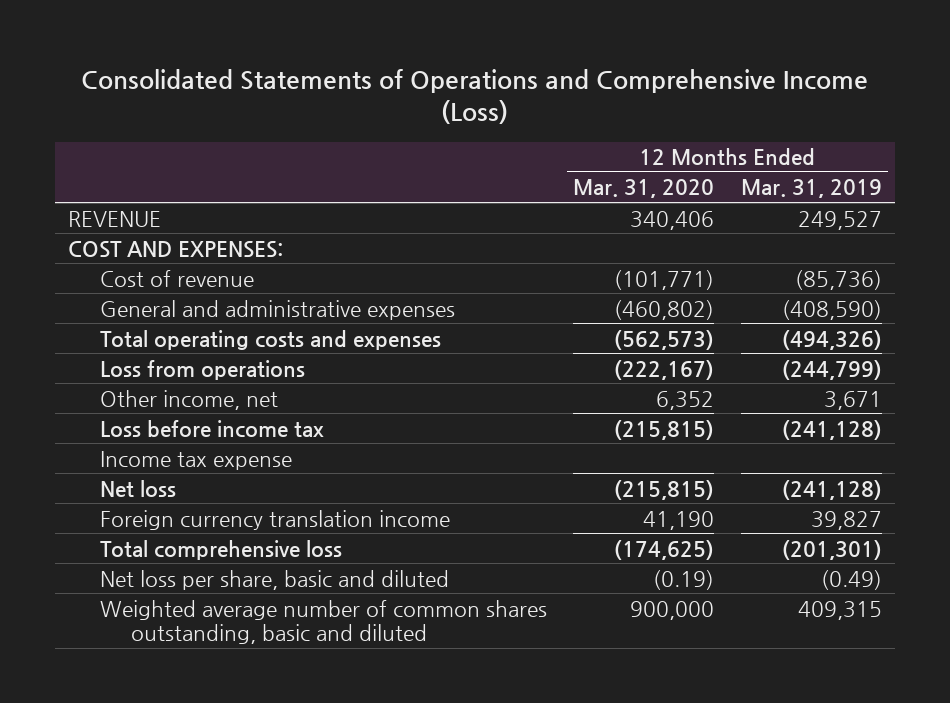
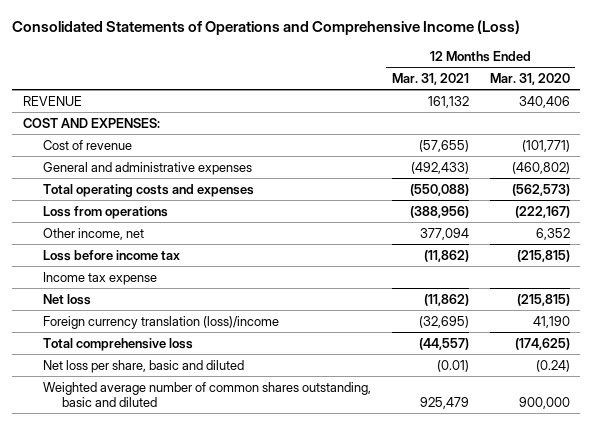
- | 12 Months Ended Mar. 31, 2020 | 12 Months Ended Mar. 31, 2019
+ | 12 Months Ended Mar. 31, 2021 | 12 Months Ended Mar. 31, 2020
- Foreign currency translation income | 41,190 | 39,827
+ Foreign currency translation (loss)/income | (32,695) | 41,190
- Net loss per share, basic and diluted | (0.19) | (0.49)
+ Net loss per share, basic and diluted | (0.01) | (0.24)

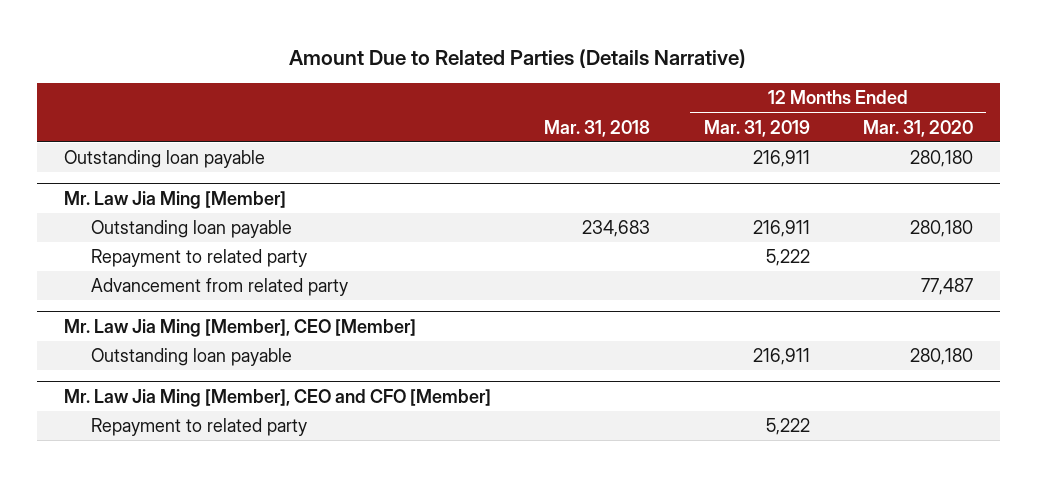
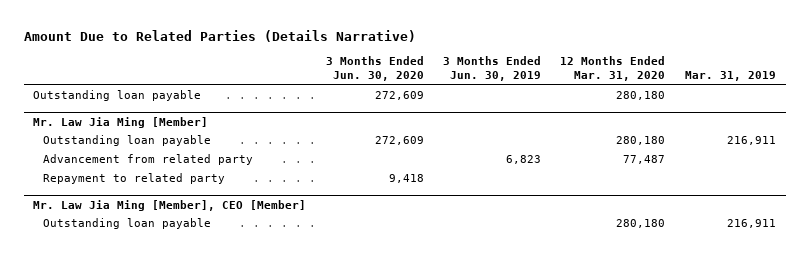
- | Mar. 31, 2018 | 12 Months Ended Mar. 31, 2019 | 12 Months Ended Mar. 31, 2020
+ | 3 Months Ended Jun. 30, 2020 | 3 Months Ended Jun. 30, 2019 | 12 Months Ended Mar. 31, 2020 | Mar. 31, 2019
@ Mr. Law Jia Ming [Member]
moved down: Repayment to related party | 9,418 | | |
- Mr. Law Jia Ming [Member], CEO and CFO [Member]
- Repayment to related party | | 5,222 |

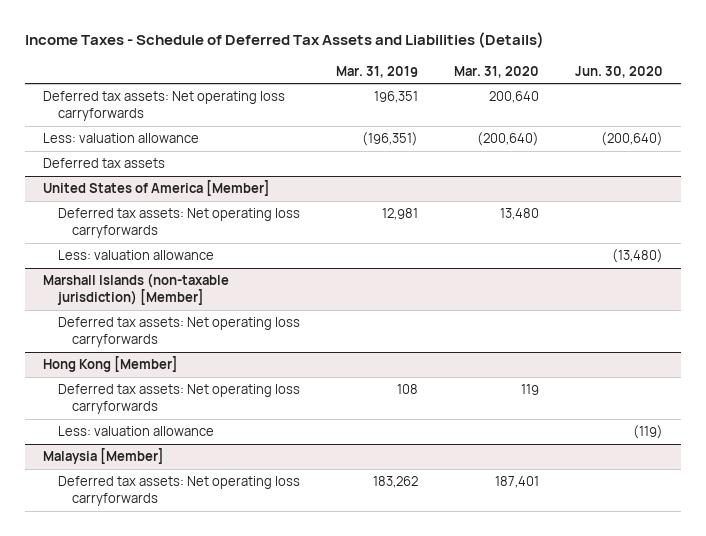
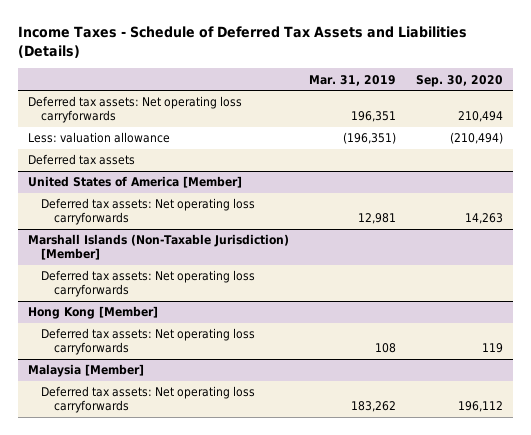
- | Mar. 31, 2019 | Mar. 31, 2020 | Jun. 30, 2020
+ | Mar. 31, 2019 | Sep. 30, 2020
@ United States of America [Member]
- Less: valuation allowance | | | (13,480)
- Marshall Islands (non-taxable jurisdiction) [Member]
+ Marshall Islands (Non-Taxable Jurisdiction) [Member]
@ Hong Kong [Member]
- Less: valuation allowance | | | (119)

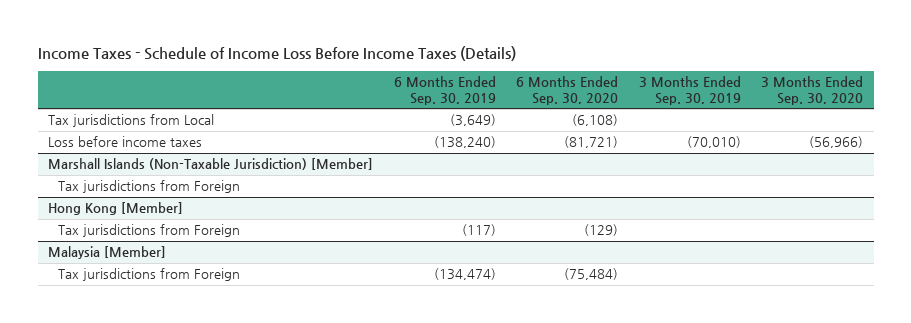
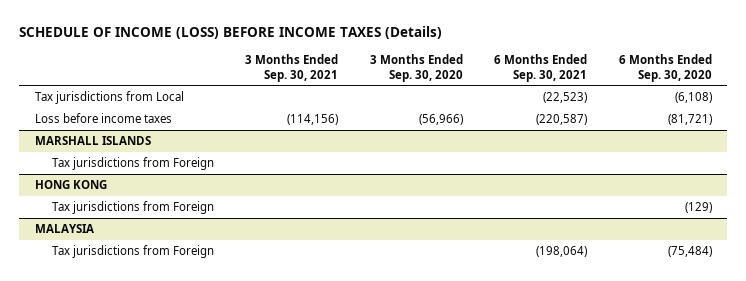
- Income Taxes - Schedule of Income Loss Before Income Taxes (Details)
+ SCHEDULE OF INCOME (LOSS) BEFORE INCOME TAXES (Details)
- | 6 Months Ended Sep. 30, 2019 | 6 Months Ended Sep. 30, 2020 | 3 Months Ended Sep. 30, 2019 | 3 Months Ended Sep. 30, 2020
+ | 3 Months Ended Sep. 30, 2021 | 3 Months Ended Sep. 30, 2020 | 6 Months Ended Sep. 30, 2021 | 6 Months Ended Sep. 30, 2020
- Marshall Islands (Non-Taxable Jurisdiction) [Member]
+ MARSHALL ISLANDS
- Hong Kong [Member]
+ HONG KONG
- Malaysia [Member]
+ MALAYSIA

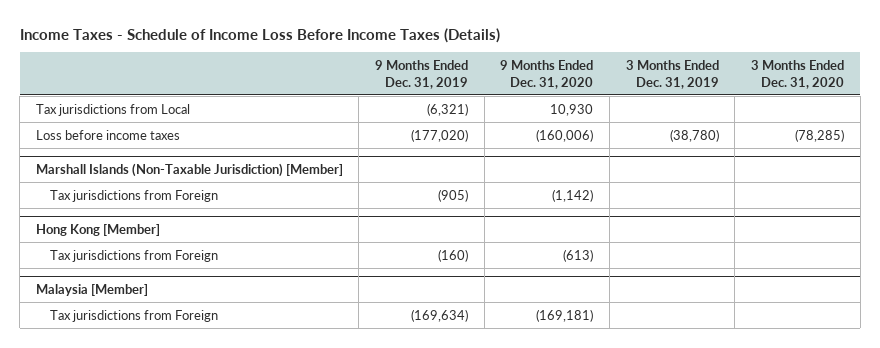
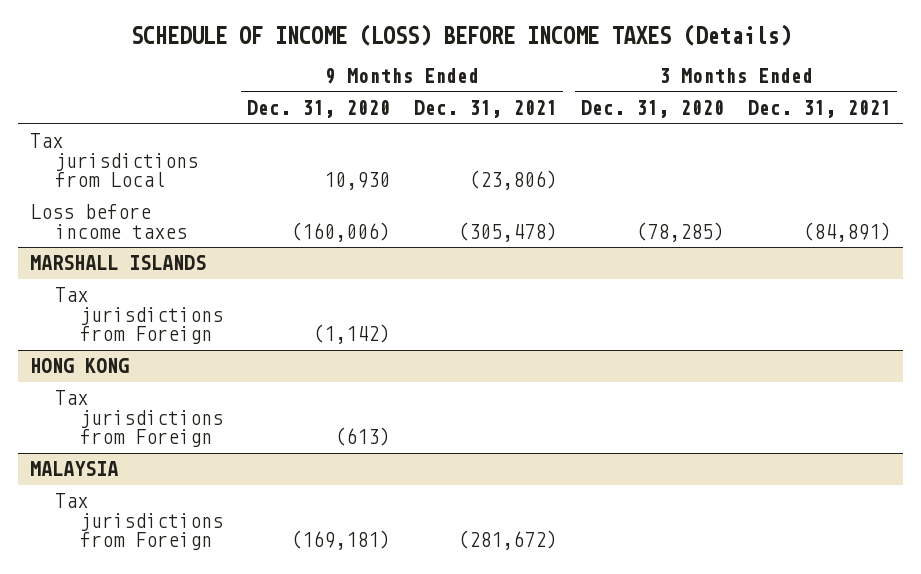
- Income Taxes - Schedule of Income Loss Before Income Taxes (Details)
+ SCHEDULE OF INCOME (LOSS) BEFORE INCOME TAXES (Details)
- | 9 Months Ended Dec. 31, 2019 | 9 Months Ended Dec. 31, 2020 | 3 Months Ended Dec. 31, 2019 | 3 Months Ended Dec. 31, 2020
+ | 9 Months Ended Dec. 31, 2020 | 9 Months Ended Dec. 31, 2021 | 3 Months Ended Dec. 31, 2020 | 3 Months Ended Dec. 31, 2021
- Marshall Islands (Non-Taxable Jurisdiction) [Member]
+ MARSHALL ISLANDS
- Hong Kong [Member]
+ HONG KONG
- Malaysia [Member]
+ MALAYSIA

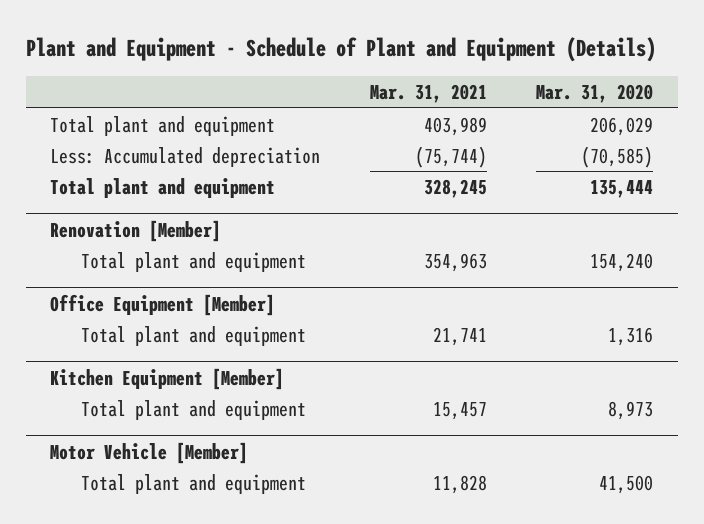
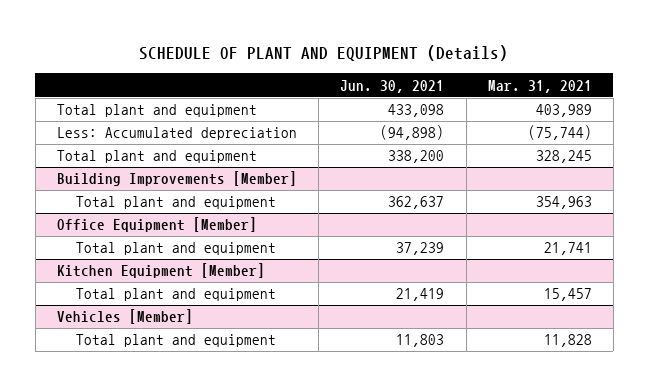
- Plant and Equipment - Schedule of Plant and Equipment (Details)
+ SCHEDULE OF PLANT AND EQUIPMENT (Details)
- | Mar. 31, 2021 | Mar. 31, 2020
+ | Jun. 30, 2021 | Mar. 31, 2021
- Renovation [Member]
+ Building Improvements [Member]
- Motor Vehicle [Member]
+ Vehicles [Member]

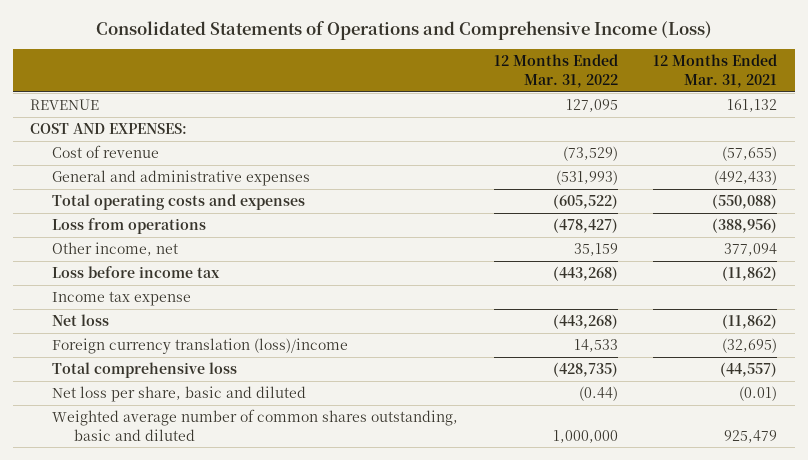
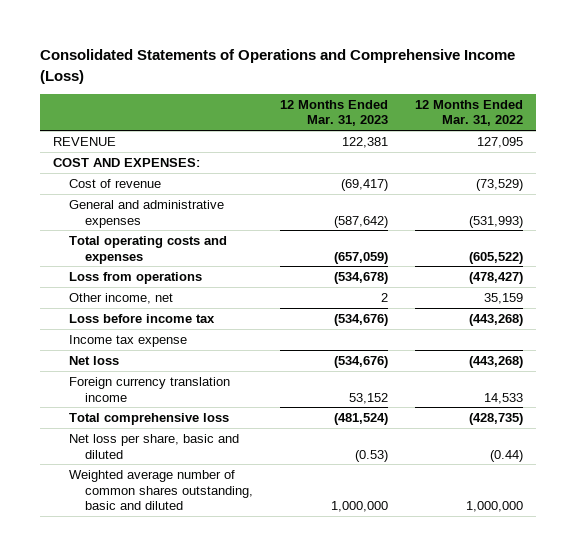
- | 12 Months Ended Mar. 31, 2022 | 12 Months Ended Mar. 31, 2021
+ | 12 Months Ended Mar. 31, 2023 | 12 Months Ended Mar. 31, 2022
- Foreign currency translation (loss)/income | 14,533 | (32,695)
+ Foreign currency translation income | 53,152 | 14,533

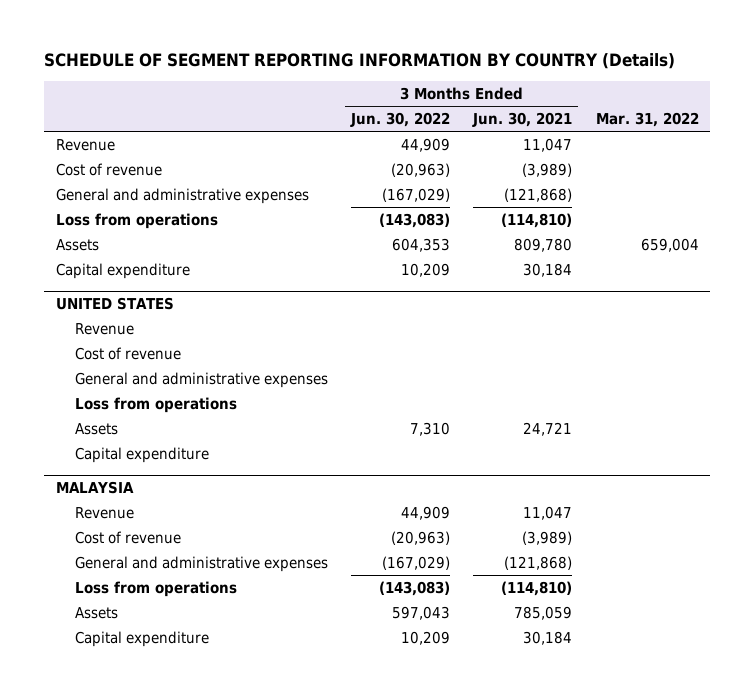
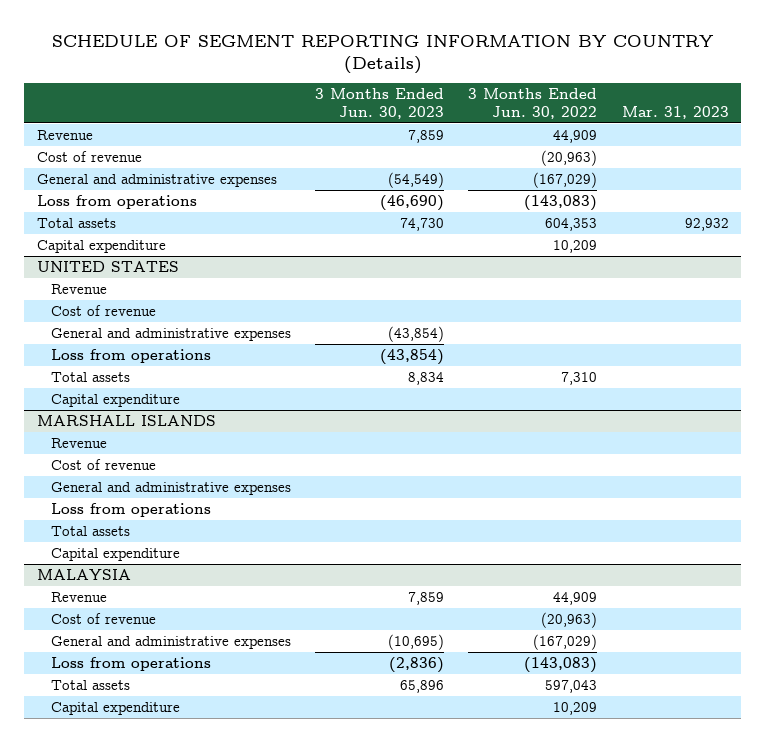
- | 3 Months Ended Jun. 30, 2022 | 3 Months Ended Jun. 30, 2021 | Mar. 31, 2022
+ | 3 Months Ended Jun. 30, 2023 | 3 Months Ended Jun. 30, 2022 | Mar. 31, 2023
- Assets | 604,353 | 809,780 | 659,004
+ Total assets | 74,730 | 604,353 | 92,932
@ UNITED STATES
- Assets | 7,310 | 24,721 |
+ Total assets | 8,834 | 7,310 |
+ MARSHALL ISLANDS
+ Revenue
+ Cost of revenue
+ General and administrative expenses
+ Loss from operations
+ Total assets
+ Capital expenditure
@ MALAYSIA
- Assets | 597,043 | 785,059 |
+ Total assets | 65,896 | 597,043 |

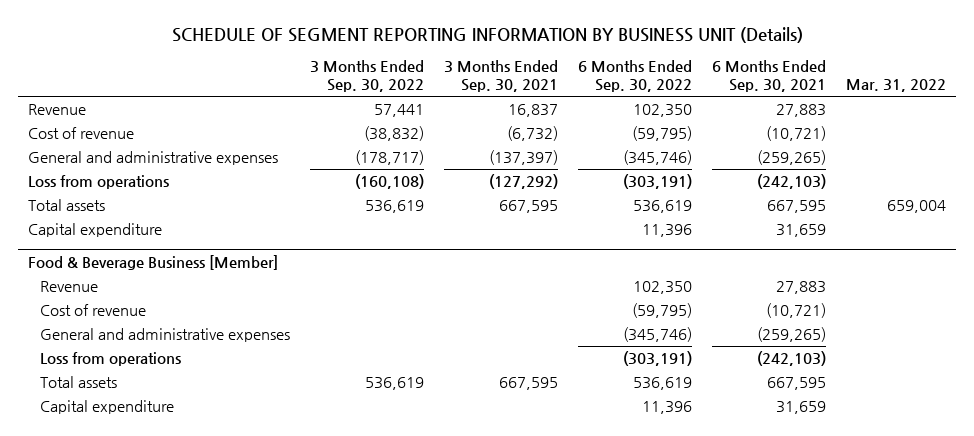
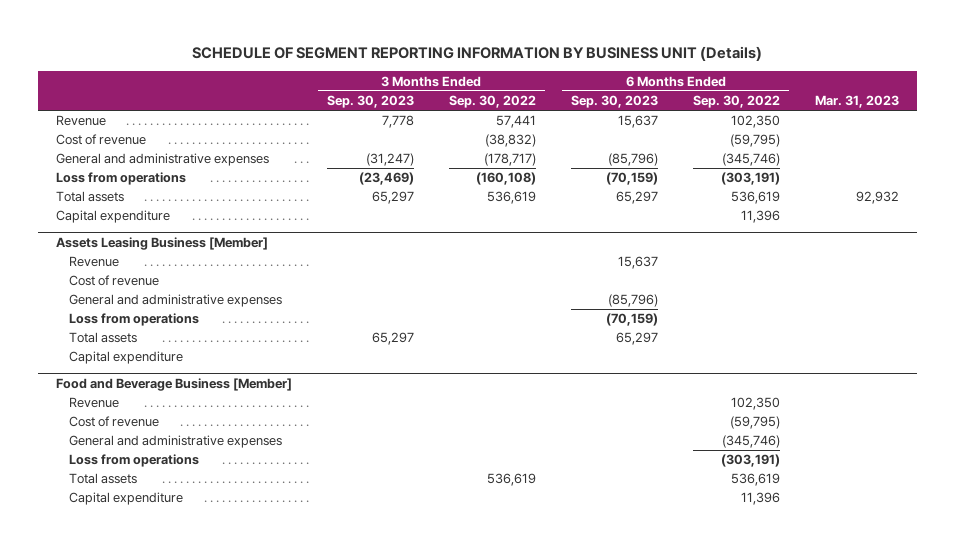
- | 3 Months Ended Sep. 30, 2022 | 3 Months Ended Sep. 30, 2021 | 6 Months Ended Sep. 30, 2022 | 6 Months Ended Sep. 30, 2021 | Mar. 31, 2022
+ | 3 Months Ended Sep. 30, 2023 | 3 Months Ended Sep. 30, 2022 | 6 Months Ended Sep. 30, 2023 | 6 Months Ended Sep. 30, 2022 | Mar. 31, 2023
- Food & Beverage Business [Member]
+ Assets Leasing Business [Member]
+ Revenue | | | 15,637 | |
+ Cost of revenue
+ General and administrative expenses | | | (85,796) | |
+ Loss from operations | | | (70,159) | |
+ Total assets | 65,297 | | 65,297 | |
+ Capital expenditure
+ Food and Beverage Business [Member]

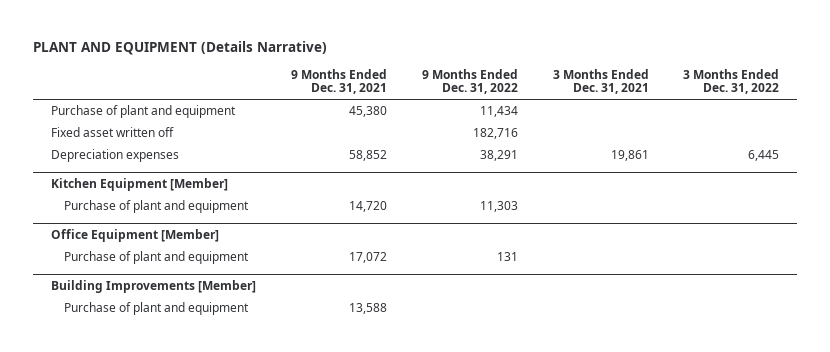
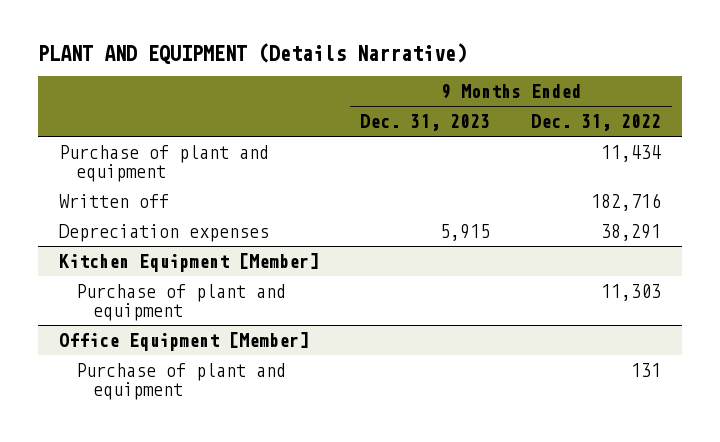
- | 9 Months Ended Dec. 31, 2021 | 9 Months Ended Dec. 31, 2022 | 3 Months Ended Dec. 31, 2021 | 3 Months Ended Dec. 31, 2022
+ | 9 Months Ended Dec. 31, 2023 | 9 Months Ended Dec. 31, 2022
- Fixed asset written off | | 182,716 | |
+ Written off | | 182,716
- Building Improvements [Member]
- Purchase of plant and equipment | 13,588 | | |

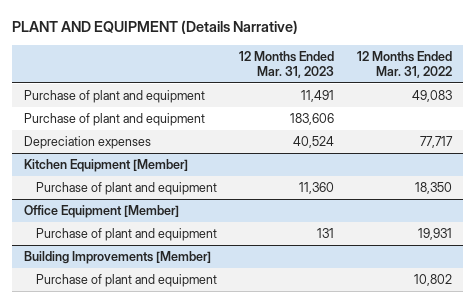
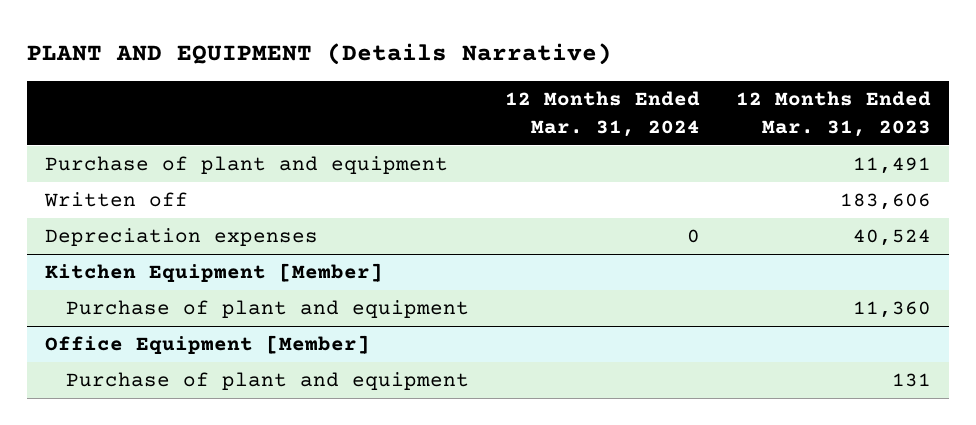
- | 12 Months Ended Mar. 31, 2023 | 12 Months Ended Mar. 31, 2022
+ | 12 Months Ended Mar. 31, 2024 | 12 Months Ended Mar. 31, 2023
- Purchase of plant and equipment | 183,606 |
+ Written off | | 183,606
- Building Improvements [Member]
- Purchase of plant and equipment | | 10,802

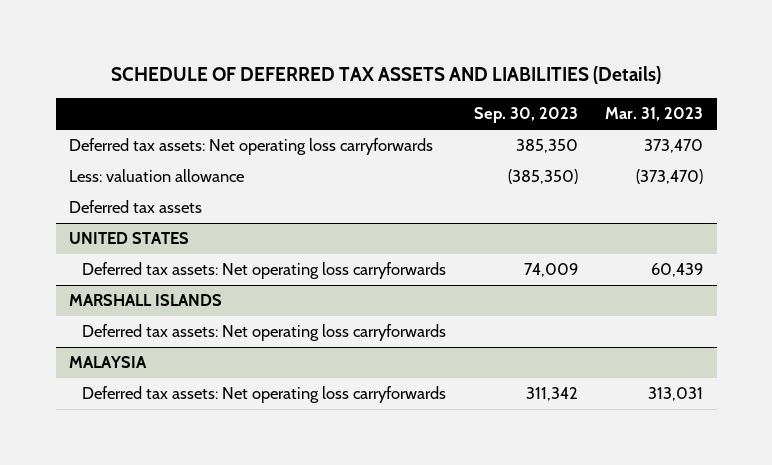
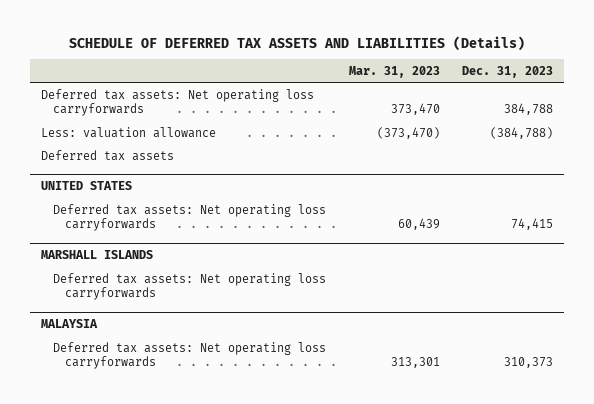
- | Sep. 30, 2023 | Mar. 31, 2023
+ | Mar. 31, 2023 | Dec. 31, 2023
@ MALAYSIA
- Deferred tax assets: Net operating loss carryforwards | 311,342 | 313,031
+ Deferred tax assets: Net operating loss carryforwards | 313,301 | 310,373

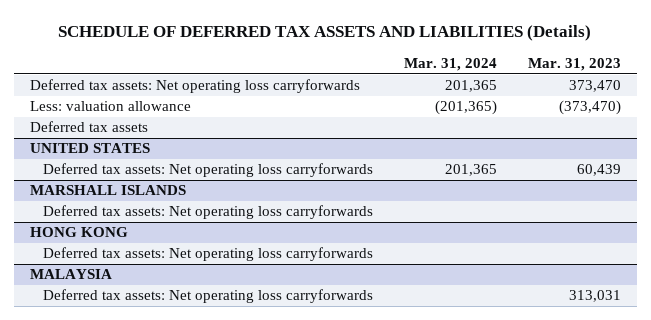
- | Mar. 31, 2023 | Dec. 31, 2023
+ | Mar. 31, 2024 | Mar. 31, 2023
+ HONG KONG
+ Deferred tax assets: Net operating loss carryforwards
@ MALAYSIA
- Deferred tax assets: Net operating loss carryforwards | 313,301 | 310,373
+ Deferred tax assets: Net operating loss carryforwards | | 313,031

